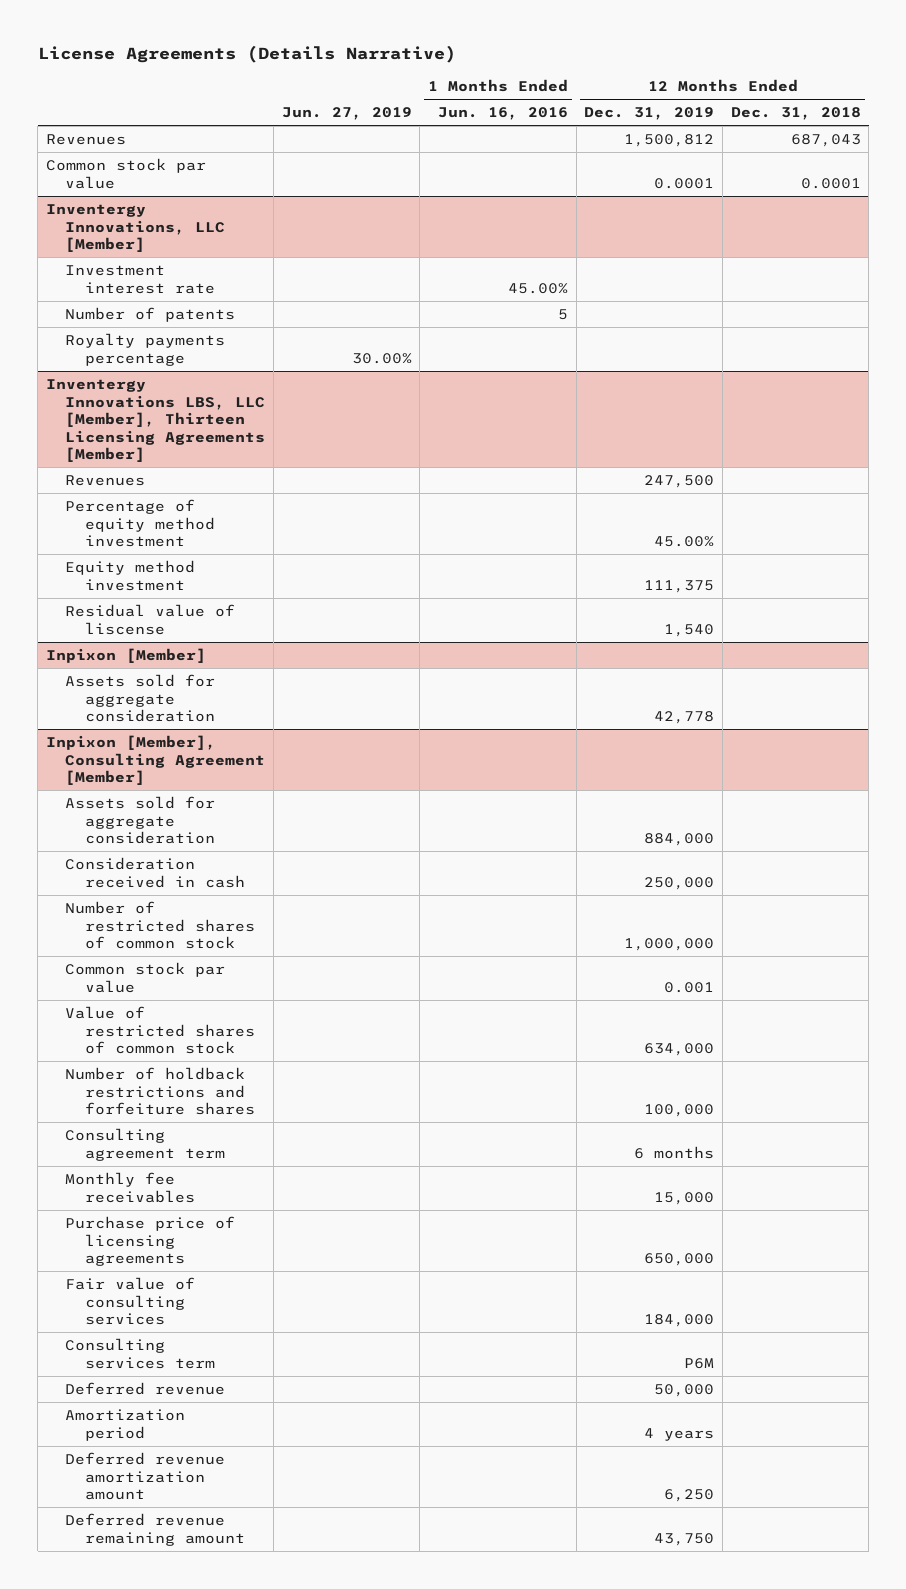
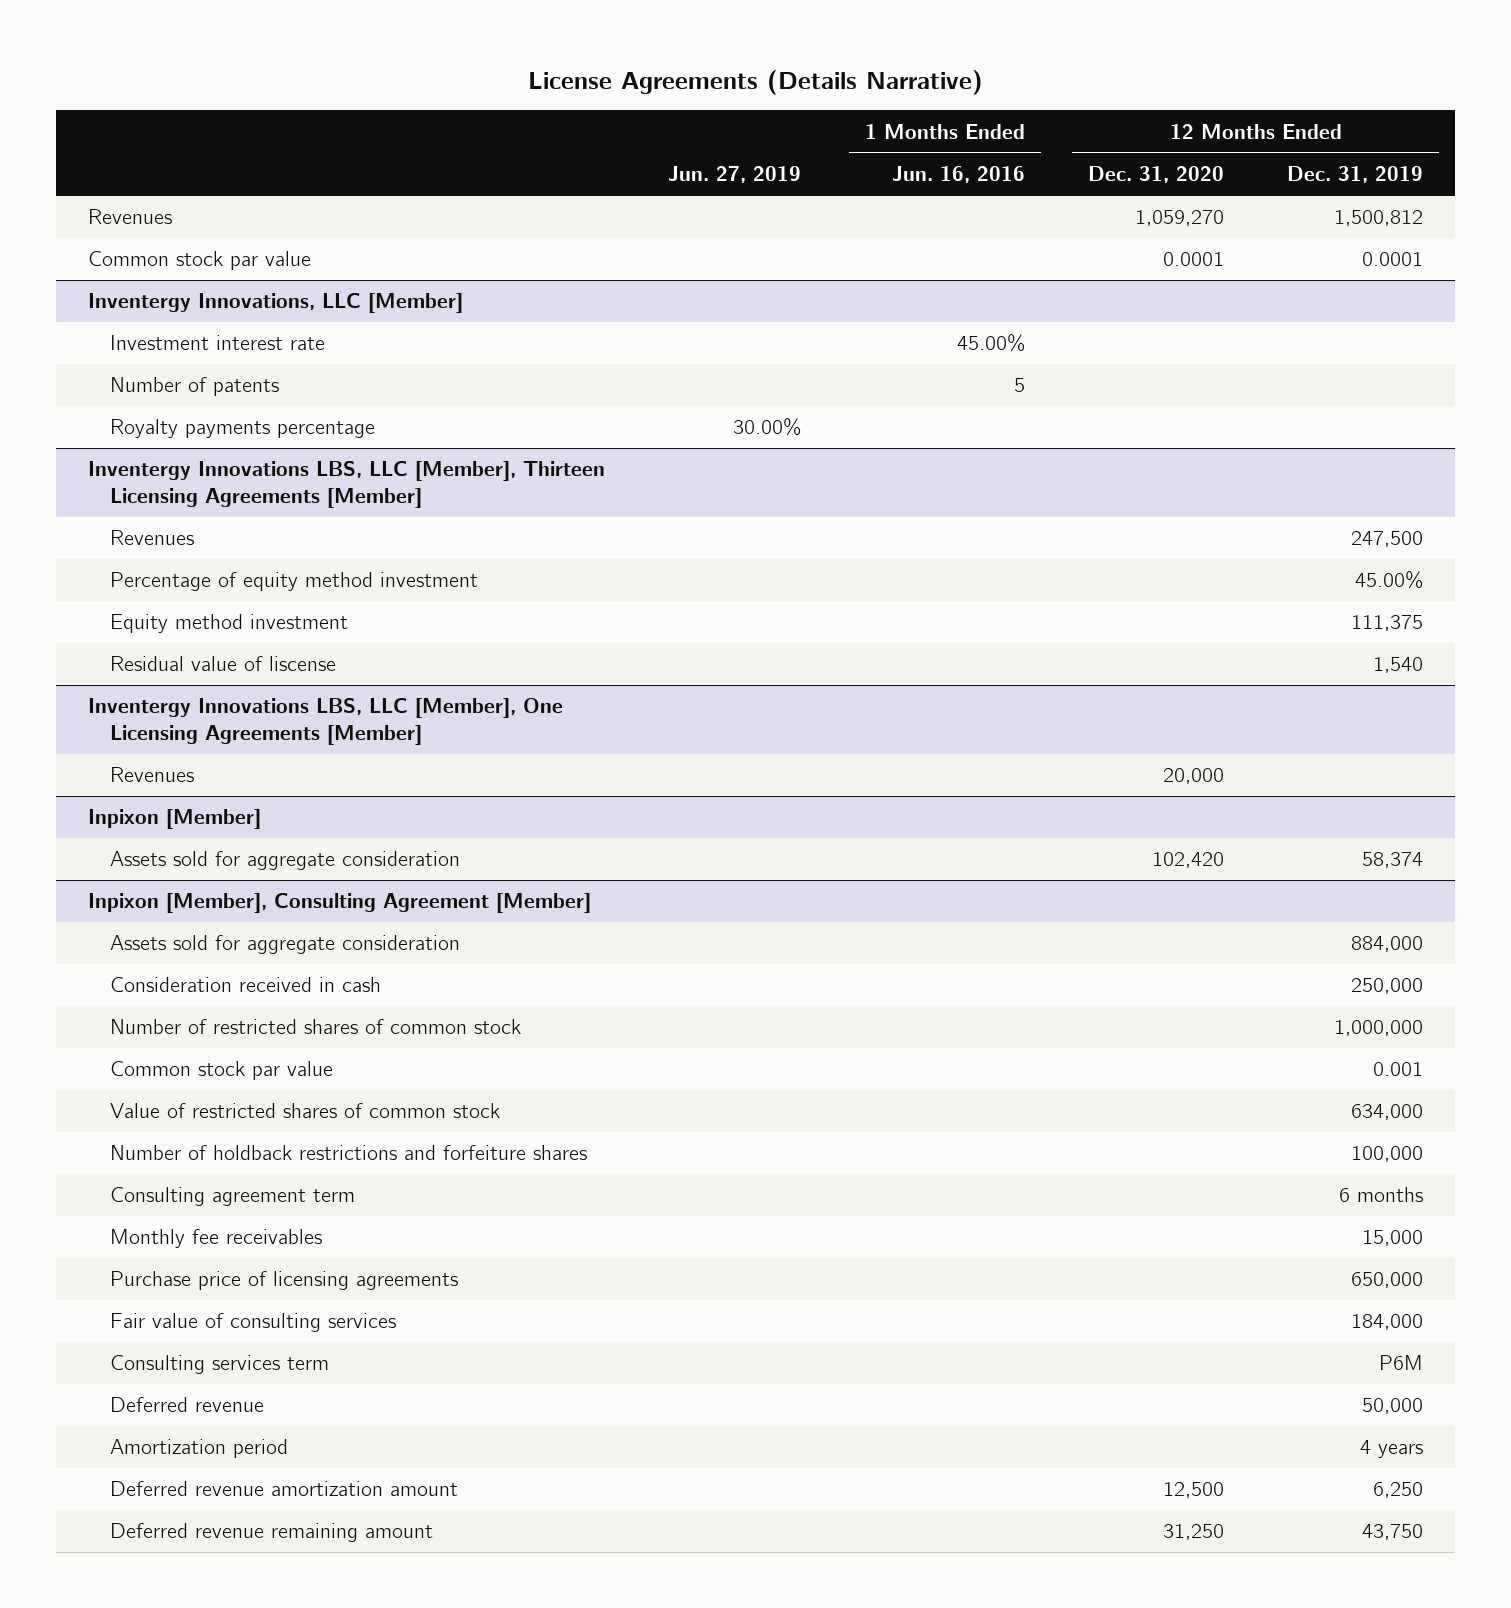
- | Jun. 27, 2019 | 1 Months Ended Jun. 16, 2016 | 12 Months Ended Dec. 31, 2019 | 12 Months Ended Dec. 31, 2018
+ | Jun. 27, 2019 | 1 Months Ended Jun. 16, 2016 | 12 Months Ended Dec. 31, 2020 | 12 Months Ended Dec. 31, 2019
+ Inventergy Innovations LBS, LLC [Member], One Licensing Agreements [Member]
+ Revenues | | | 20,000 |
@ Inpixon [Member]
- Assets sold for aggregate consideration | | | 42,778 |
+ Assets sold for aggregate consideration | | | 102,420 | 58,374

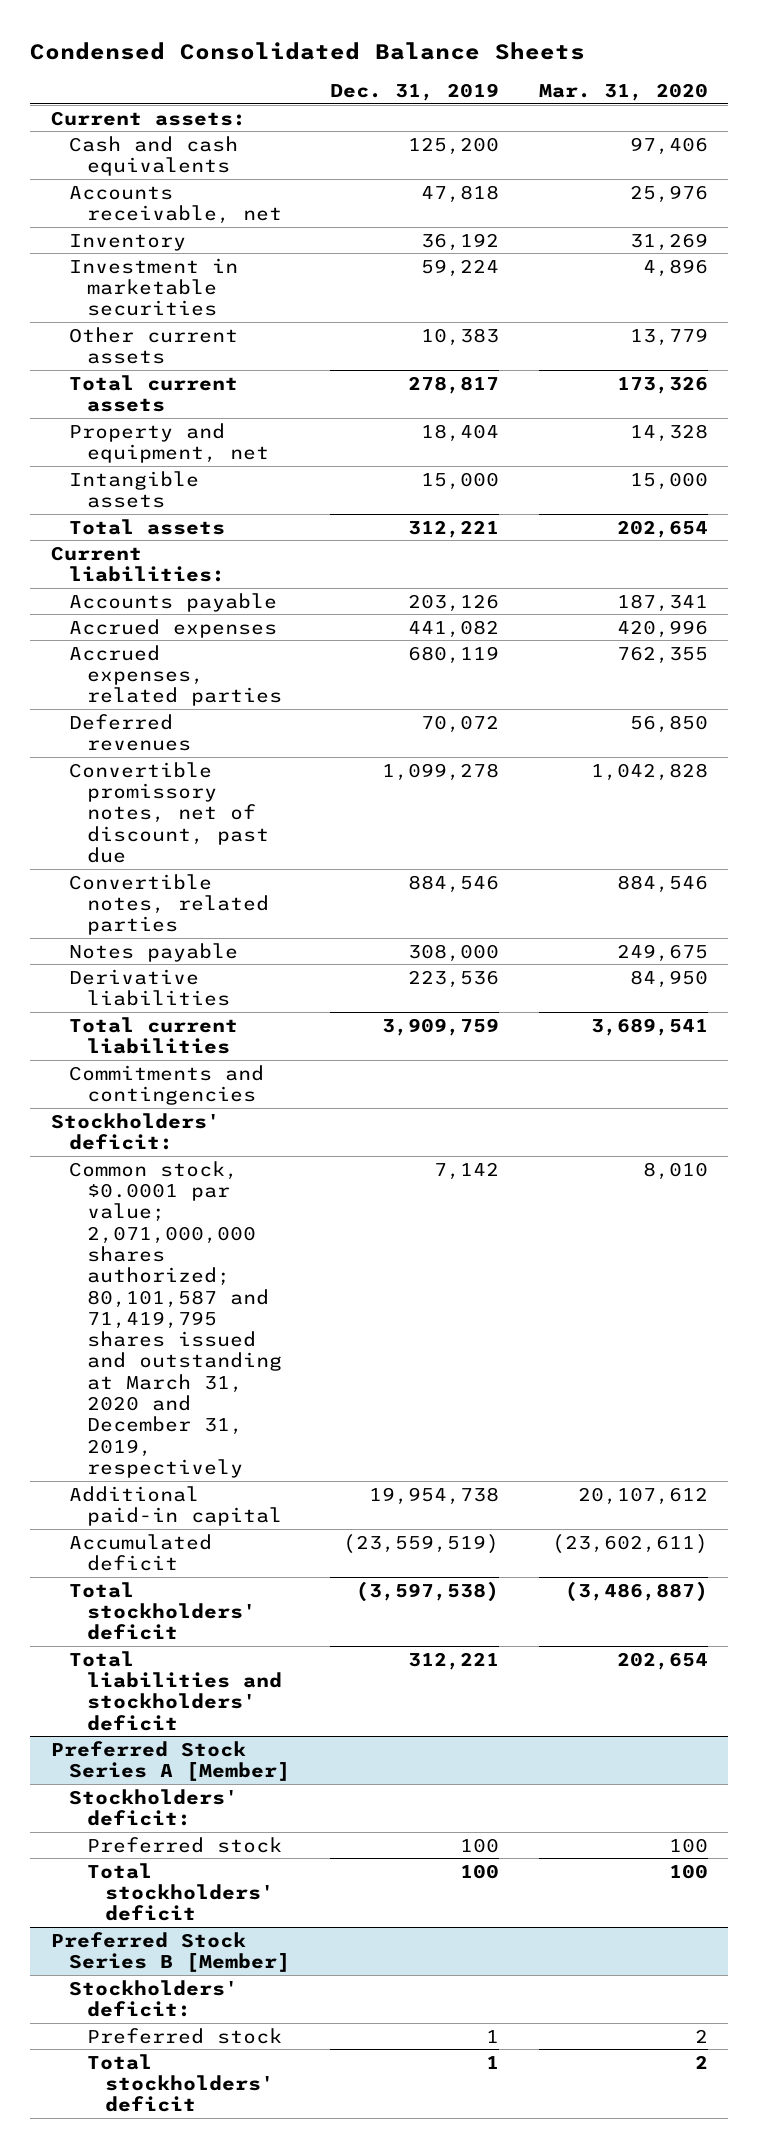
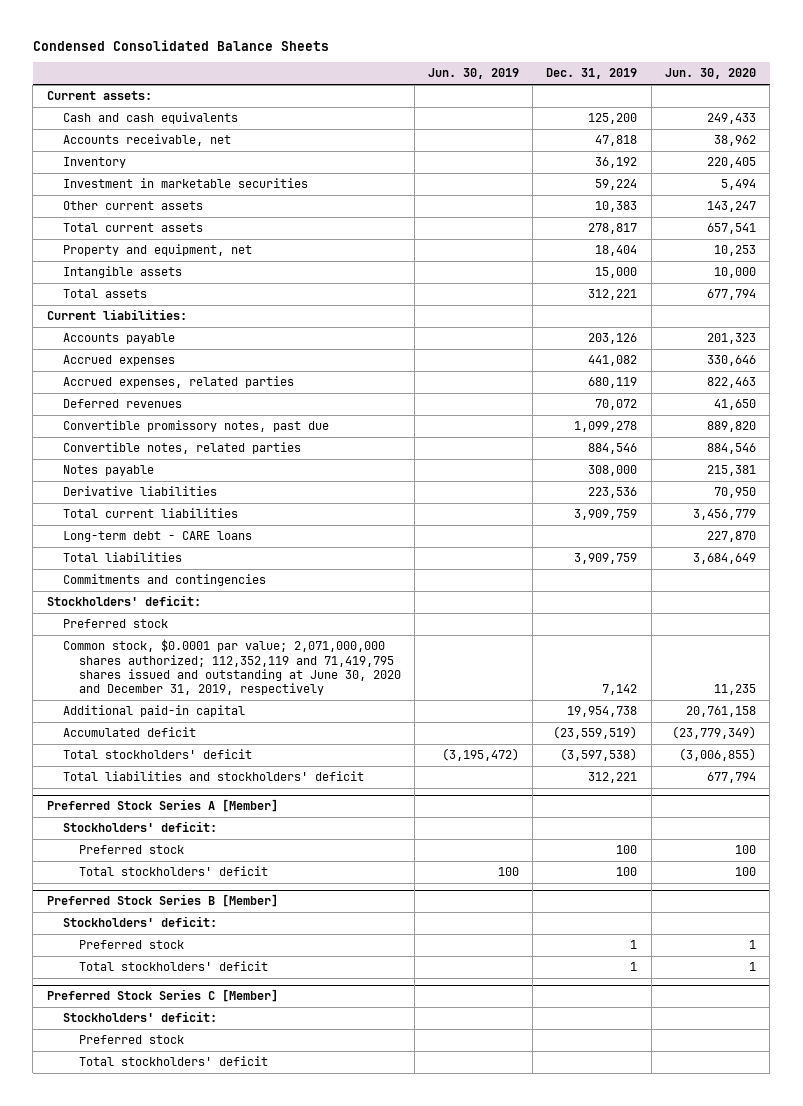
- | Dec. 31, 2019 | Mar. 31, 2020
+ | Jun. 30, 2019 | Dec. 31, 2019 | Jun. 30, 2020
- Convertible promissory notes, net of discount, past due | 1,099,278 | 1,042,828
+ Convertible promissory notes, past due | | 1,099,278 | 889,820
+ Long-term debt - CARE loans | | | 227,870
+ Total liabilities | | 3,909,759 | 3,684,649
- Common stock, $0.0001 par value; 2,071,000,000 shares authorized; 80,101,587 and 71,419,795 shares issued and outstanding at March 31, 2020 and December 31, 2019, respectively | 7,142 | 8,010
+ Preferred stock
+ Common stock, $0.0001 par value; 2,071,000,000 shares authorized; 112,352,119 and 71,419,795 shares issued and outstanding at June 30, 2020 and December 31, 2019, respectively | | 7,142 | 11,235
+ Preferred Stock Series C [Member]
+ Stockholders' deficit:
+ Preferred stock
+ Total stockholders' deficit

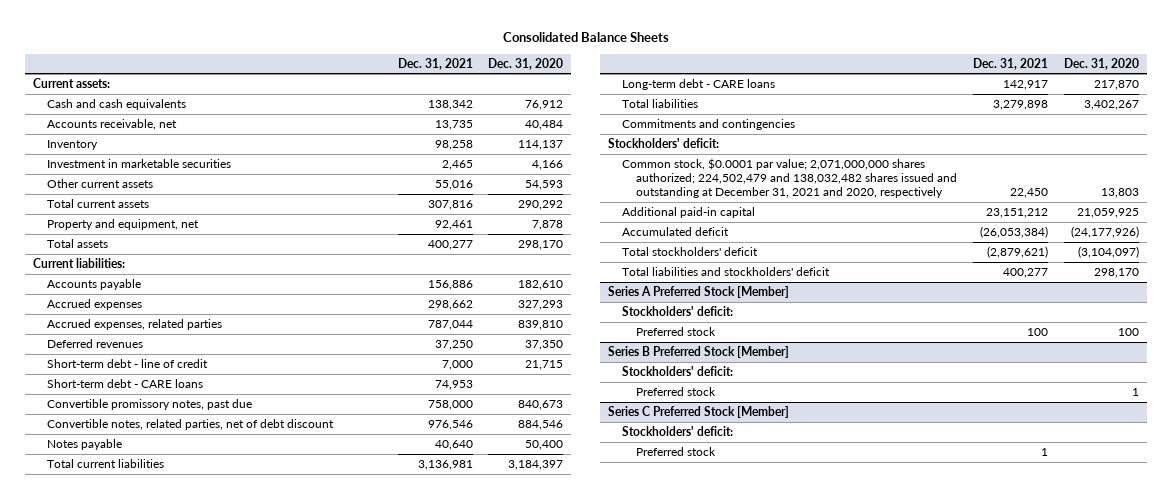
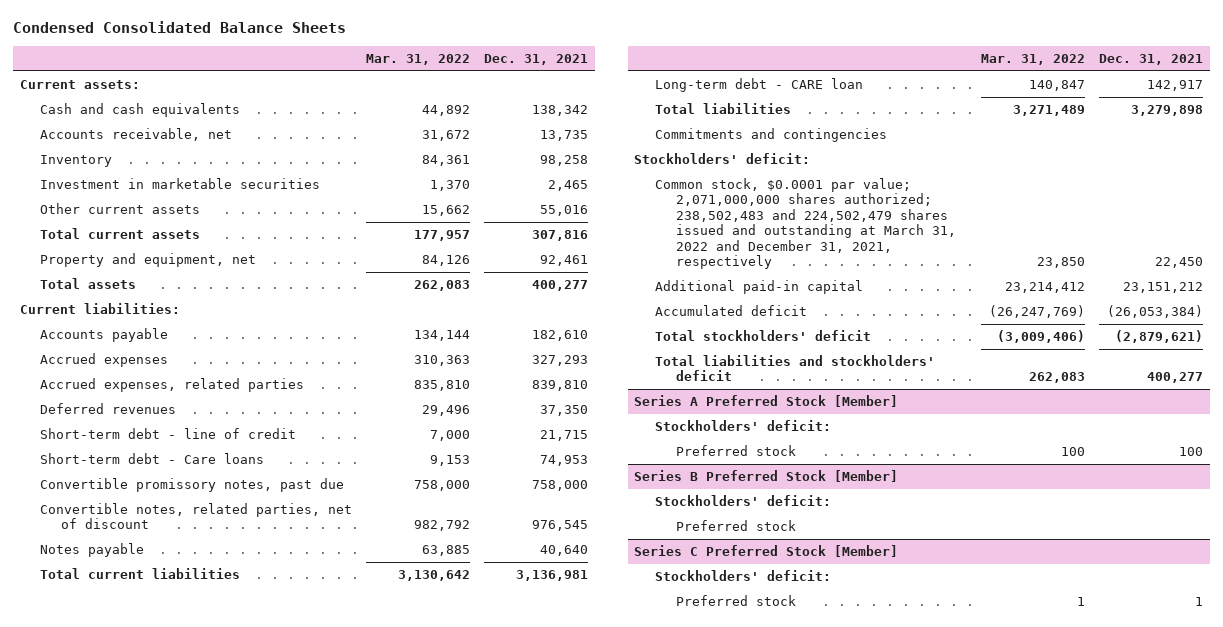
- Consolidated Balance Sheets
+ Condensed Consolidated Balance Sheets
- | Dec. 31, 2021 | Dec. 31, 2020
+ | Mar. 31, 2022 | Dec. 31, 2021
- Accounts payable | 156,886 | 182,610
- Accrued expenses | 298,662 | 327,293
- Accrued expenses, related parties | 787,044 | 839,810
- Deferred revenues | 37,250 | 37,350
- Short-term debt - line of credit | 7,000 | 21,715
- Short-term debt - CARE loans | 74,953 |
+ Accounts payable | 134,144 | 182,610
+ Accrued expenses | 310,363 | 327,293
+ Accrued expenses, related parties | 835,810 | 839,810
+ Deferred revenues | 29,496 | 37,350
+ Short-term debt - line of credit | 7,000 | 21,715
+ Short-term debt - Care loans | 9,153 | 74,953
- Convertible notes, related parties, net of debt discount | 976,546 | 884,546
+ Convertible notes, related parties, net of discount | 982,792 | 976,545
- Long-term debt - CARE loans | 142,917 | 217,870
+ Long-term debt - CARE loan | 140,847 | 142,917
- Common stock, $0.0001 par value; 2,071,000,000 shares authorized; 224,502,479 and 138,032,482 shares issued and outstanding at December 31, 2021 and 2020, respectively | 22,450 | 13,803
+ Common stock, $0.0001 par value; 2,071,000,000 shares authorized; 238,502,483 and 224,502,479 shares issued and outstanding at March 31, 2022 and December 31, 2021, respectively | 23,850 | 22,450

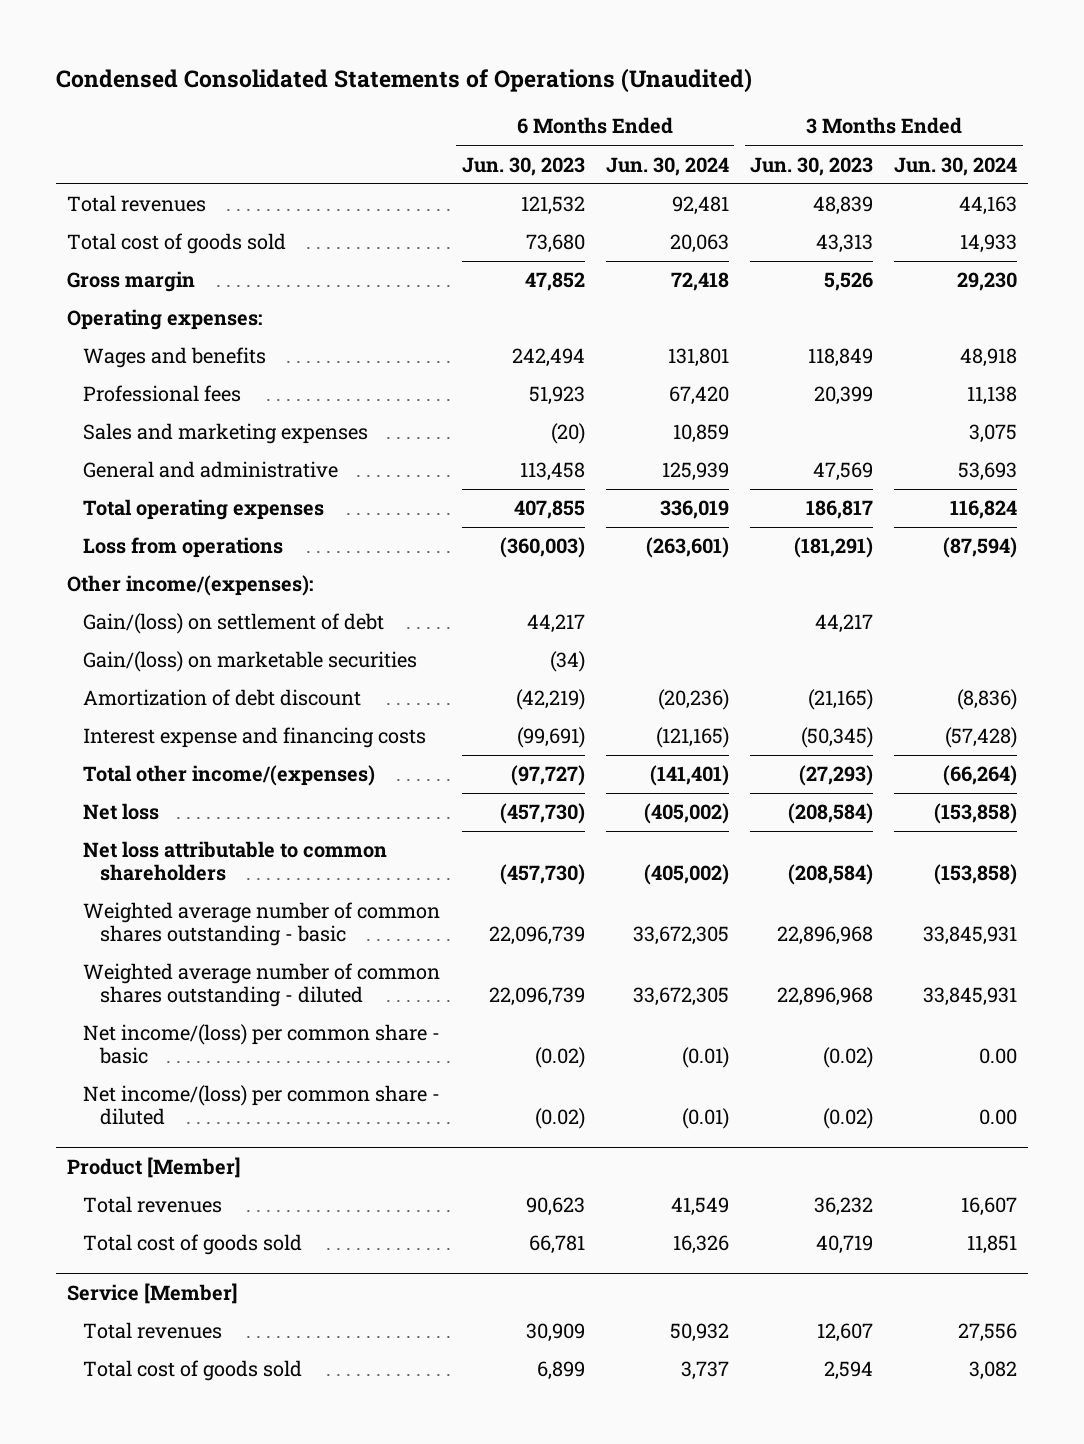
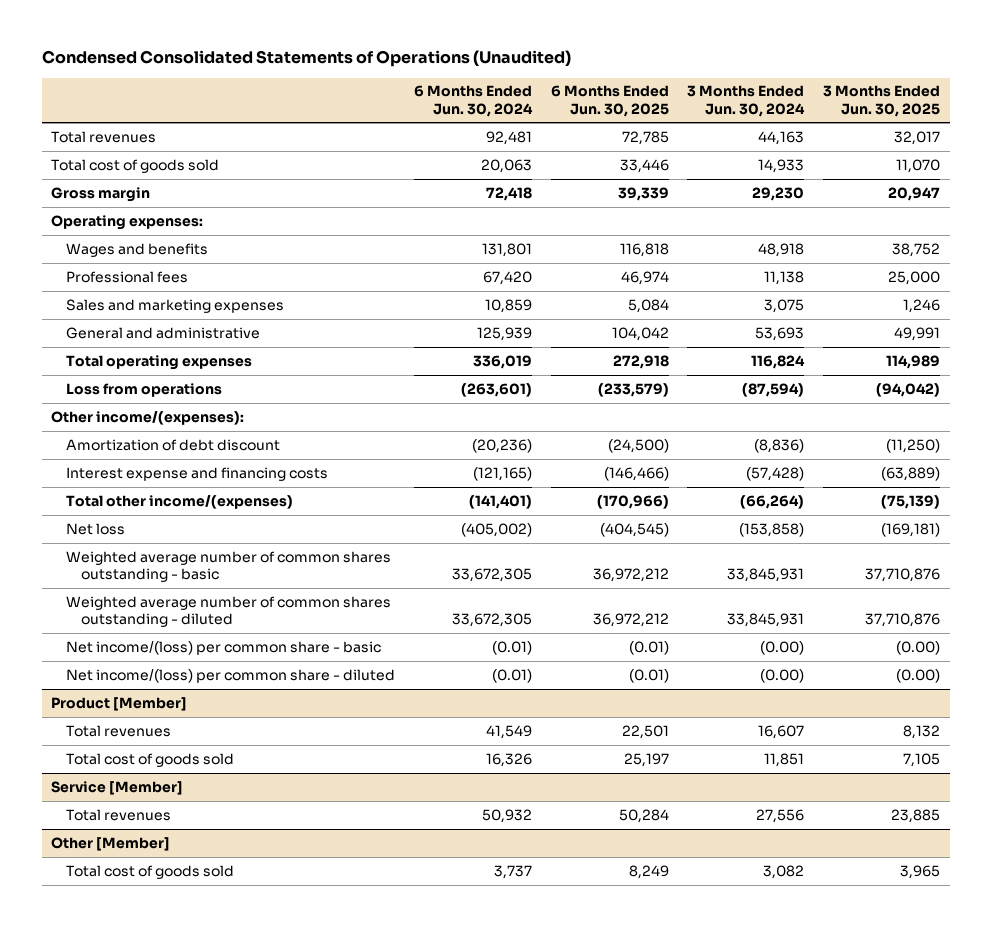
- | 6 Months Ended Jun. 30, 2023 | 6 Months Ended Jun. 30, 2024 | 3 Months Ended Jun. 30, 2023 | 3 Months Ended Jun. 30, 2024
+ | 6 Months Ended Jun. 30, 2024 | 6 Months Ended Jun. 30, 2025 | 3 Months Ended Jun. 30, 2024 | 3 Months Ended Jun. 30, 2025
- Gain/(loss) on settlement of debt | 44,217 | | 44,217 |
- Gain/(loss) on marketable securities | (34) | | |
- Net loss attributable to common shareholders | (457,730) | (405,002) | (208,584) | (153,858)
- Net income/(loss) per common share - basic | (0.02) | (0.01) | (0.02) | 0.00
- Net income/(loss) per common share - diluted | (0.02) | (0.01) | (0.02) | 0.00
+ Net income/(loss) per common share - basic | (0.01) | (0.01) | (0.00) | (0.00)
+ Net income/(loss) per common share - diluted | (0.01) | (0.01) | (0.00) | (0.00)
+ Other [Member]

